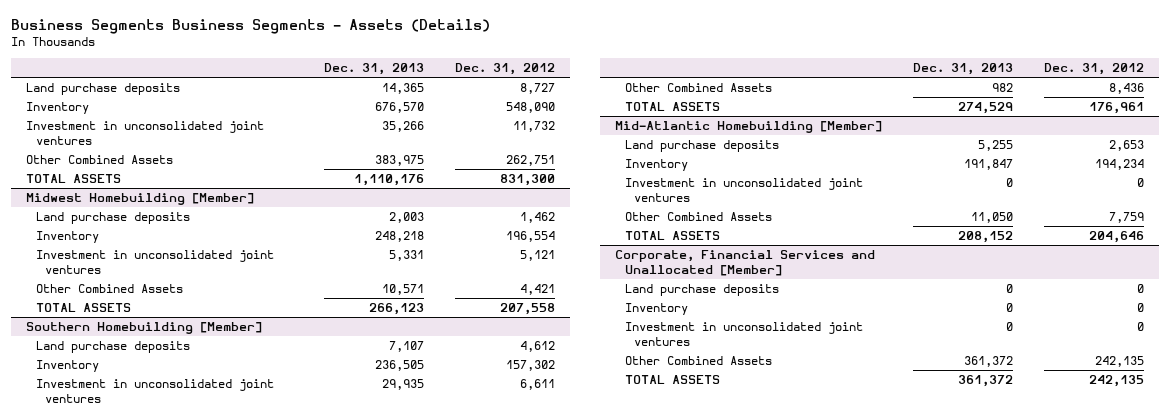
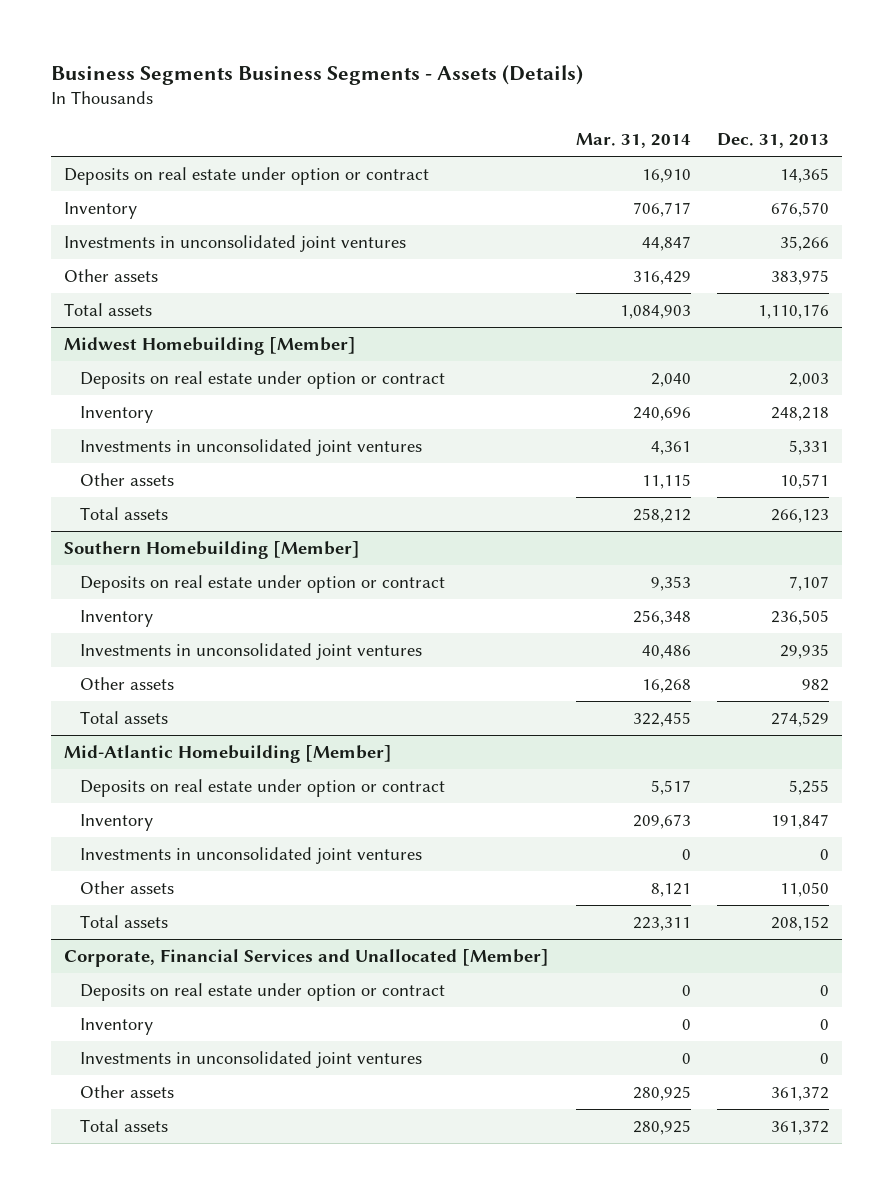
- | Dec. 31, 2013 | Dec. 31, 2012
+ | Mar. 31, 2014 | Dec. 31, 2013
- Land purchase deposits | 14,365 | 8,727
+ Deposits on real estate under option or contract | 16,910 | 14,365
- Investment in unconsolidated joint ventures | 35,266 | 11,732
- Other Combined Assets | 383,975 | 262,751
- TOTAL ASSETS | 1,110,176 | 831,300
+ Investments in unconsolidated joint ventures | 44,847 | 35,266
+ Other assets | 316,429 | 383,975
+ Total assets | 1,084,903 | 1,110,176
@ Midwest Homebuilding [Member]
- Land purchase deposits | 2,003 | 1,462
+ Deposits on real estate under option or contract | 2,040 | 2,003
- Investment in unconsolidated joint ventures | 5,331 | 5,121
- Other Combined Assets | 10,571 | 4,421
- TOTAL ASSETS | 266,123 | 207,558
+ Investments in unconsolidated joint ventures | 4,361 | 5,331
+ Other assets | 11,115 | 10,571
+ Total assets | 258,212 | 266,123
@ Southern Homebuilding [Member]
- Land purchase deposits | 7,107 | 4,612
+ Deposits on real estate under option or contract | 9,353 | 7,107
- Investment in unconsolidated joint ventures | 29,935 | 6,611
- Other Combined Assets | 982 | 8,436
- TOTAL ASSETS | 274,529 | 176,961
+ Investments in unconsolidated joint ventures | 40,486 | 29,935
+ Other assets | 16,268 | 982
+ Total assets | 322,455 | 274,529
@ Mid-Atlantic Homebuilding [Member]
- Land purchase deposits | 5,255 | 2,653
+ Deposits on real estate under option or contract | 5,517 | 5,255
- Investment in unconsolidated joint ventures | 0 | 0
- Other Combined Assets | 11,050 | 7,759
- TOTAL ASSETS | 208,152 | 204,646
+ Investments in unconsolidated joint ventures | 0 | 0
+ Other assets | 8,121 | 11,050
+ Total assets | 223,311 | 208,152
@ Corporate, Financial Services and Unallocated [Member]
- Land purchase deposits | 0 | 0
+ Deposits on real estate under option or contract | 0 | 0
- Investment in unconsolidated joint ventures | 0 | 0
- Other Combined Assets | 361,372 | 242,135
- TOTAL ASSETS | 361,372 | 242,135
+ Investments in unconsolidated joint ventures | 0 | 0
+ Other assets | 280,925 | 361,372
+ Total assets | 280,925 | 361,372

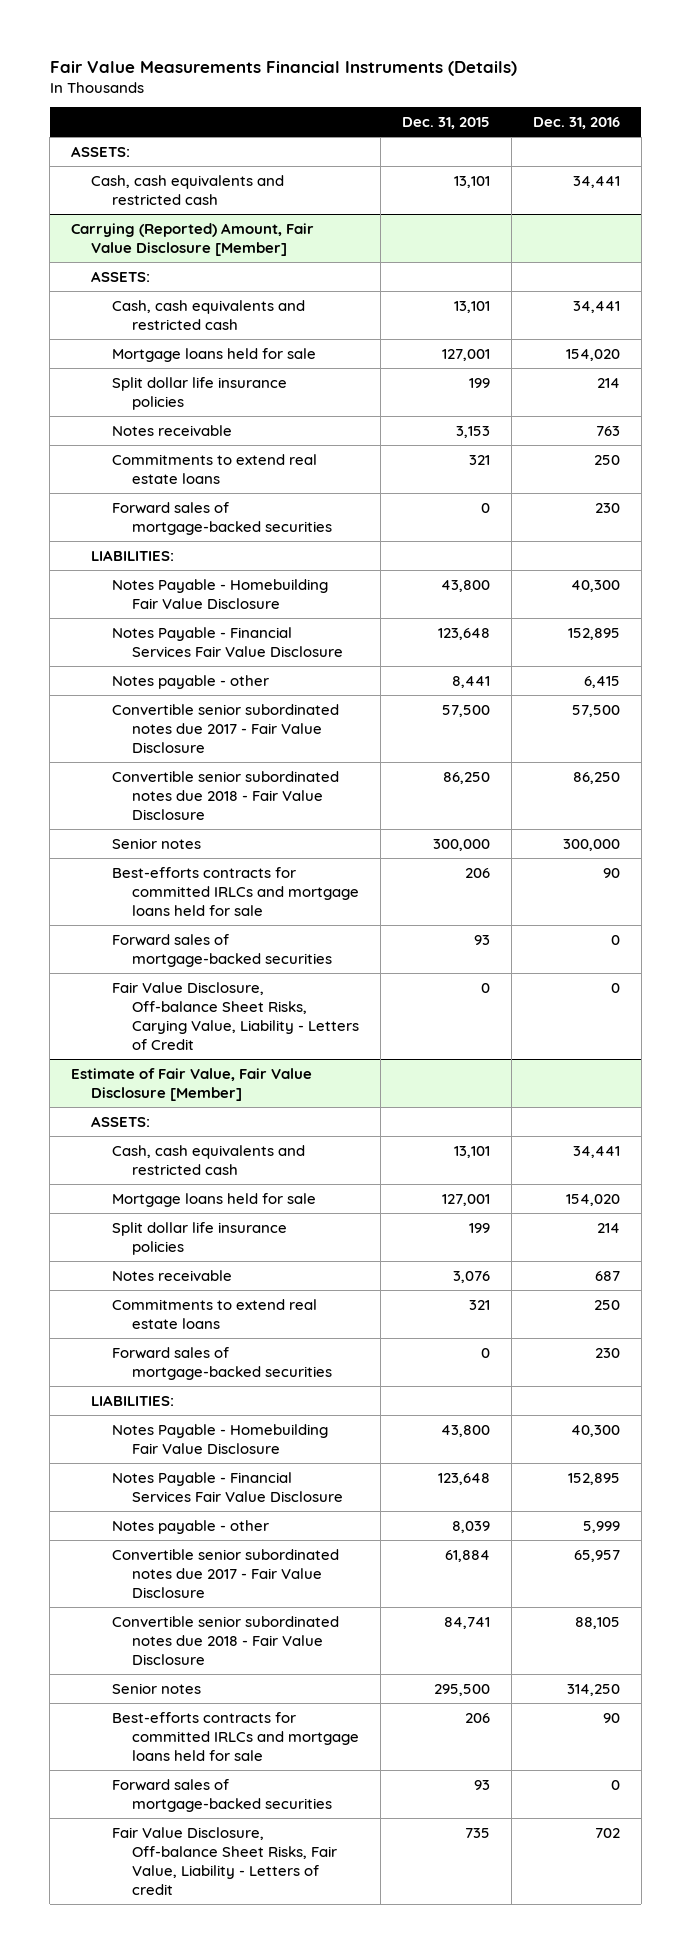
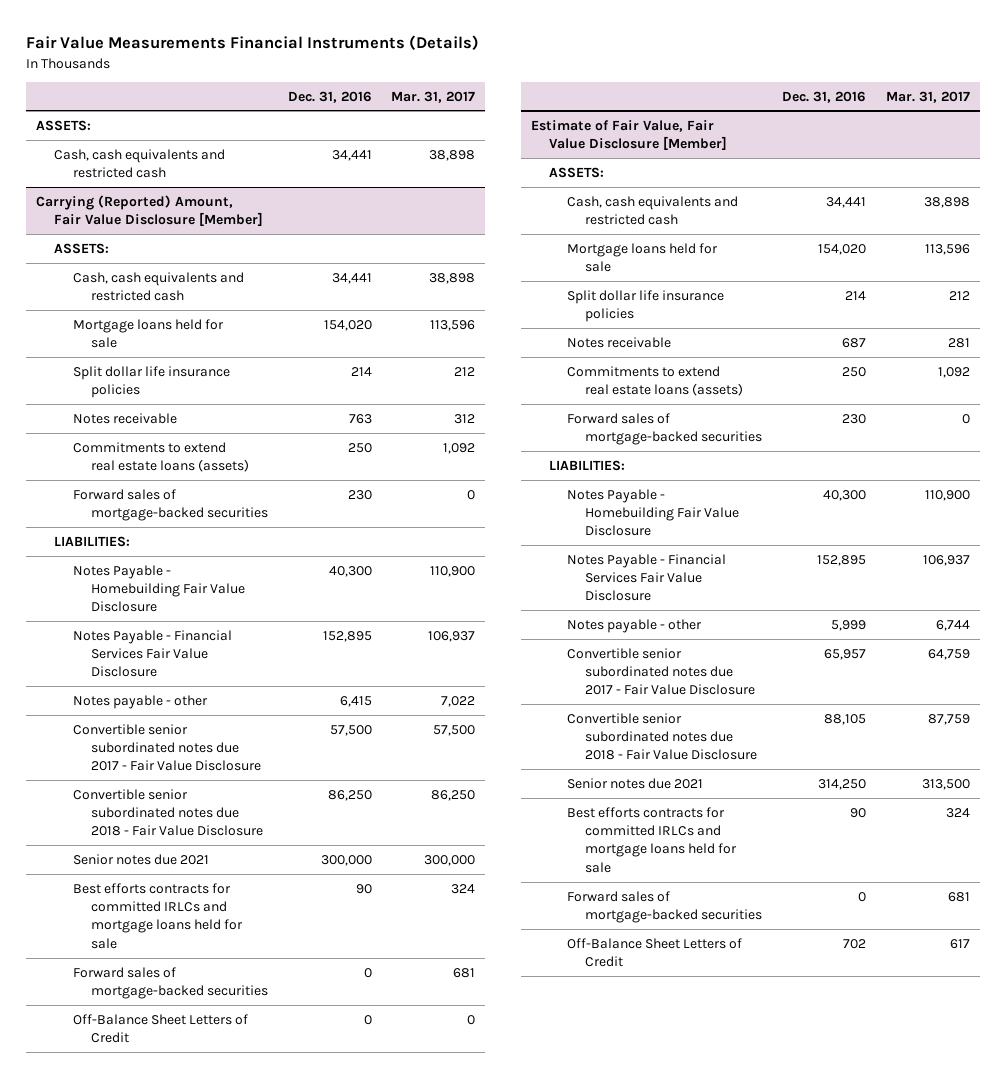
- | Dec. 31, 2015 | Dec. 31, 2016
+ | Dec. 31, 2016 | Mar. 31, 2017
@ Carrying (Reported) Amount, Fair Value Disclosure [Member]
- Commitments to extend real estate loans | 321 | 250
+ Commitments to extend real estate loans (assets) | 250 | 1,092
- Senior notes | 300,000 | 300,000
- Best-efforts contracts for committed IRLCs and mortgage loans held for sale | 206 | 90
+ Senior notes due 2021 | 300,000 | 300,000
+ Best efforts contracts for committed IRLCs and mortgage loans held for sale | 90 | 324
- Fair Value Disclosure, Off-balance Sheet Risks, Carying Value, Liability - Letters of Credit | 0 | 0
+ Off-Balance Sheet Letters of Credit | 0 | 0
@ Estimate of Fair Value, Fair Value Disclosure [Member]
- Commitments to extend real estate loans | 321 | 250
+ Commitments to extend real estate loans (assets) | 250 | 1,092
- Senior notes | 295,500 | 314,250
- Best-efforts contracts for committed IRLCs and mortgage loans held for sale | 206 | 90
+ Senior notes due 2021 | 314,250 | 313,500
+ Best efforts contracts for committed IRLCs and mortgage loans held for sale | 90 | 324
- Fair Value Disclosure, Off-balance Sheet Risks, Fair Value, Liability - Letters of credit | 735 | 702
+ Off-Balance Sheet Letters of Credit | 702 | 617

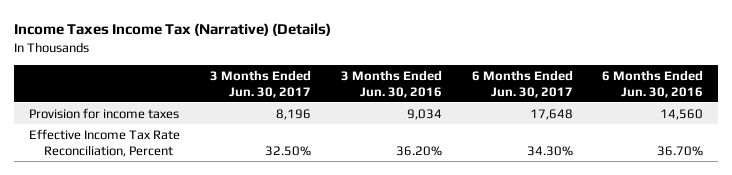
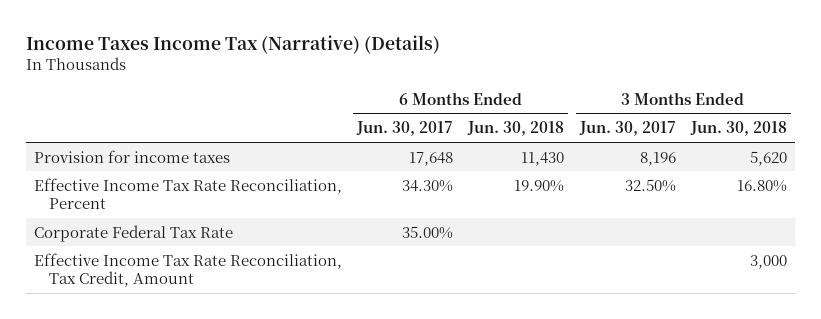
- | 3 Months Ended Jun. 30, 2017 | 3 Months Ended Jun. 30, 2016 | 6 Months Ended Jun. 30, 2017 | 6 Months Ended Jun. 30, 2016
+ | 6 Months Ended Jun. 30, 2017 | 6 Months Ended Jun. 30, 2018 | 3 Months Ended Jun. 30, 2017 | 3 Months Ended Jun. 30, 2018
+ Corporate Federal Tax Rate | 35.00% | | |
+ Effective Income Tax Rate Reconciliation, Tax Credit, Amount | | | | 3,000

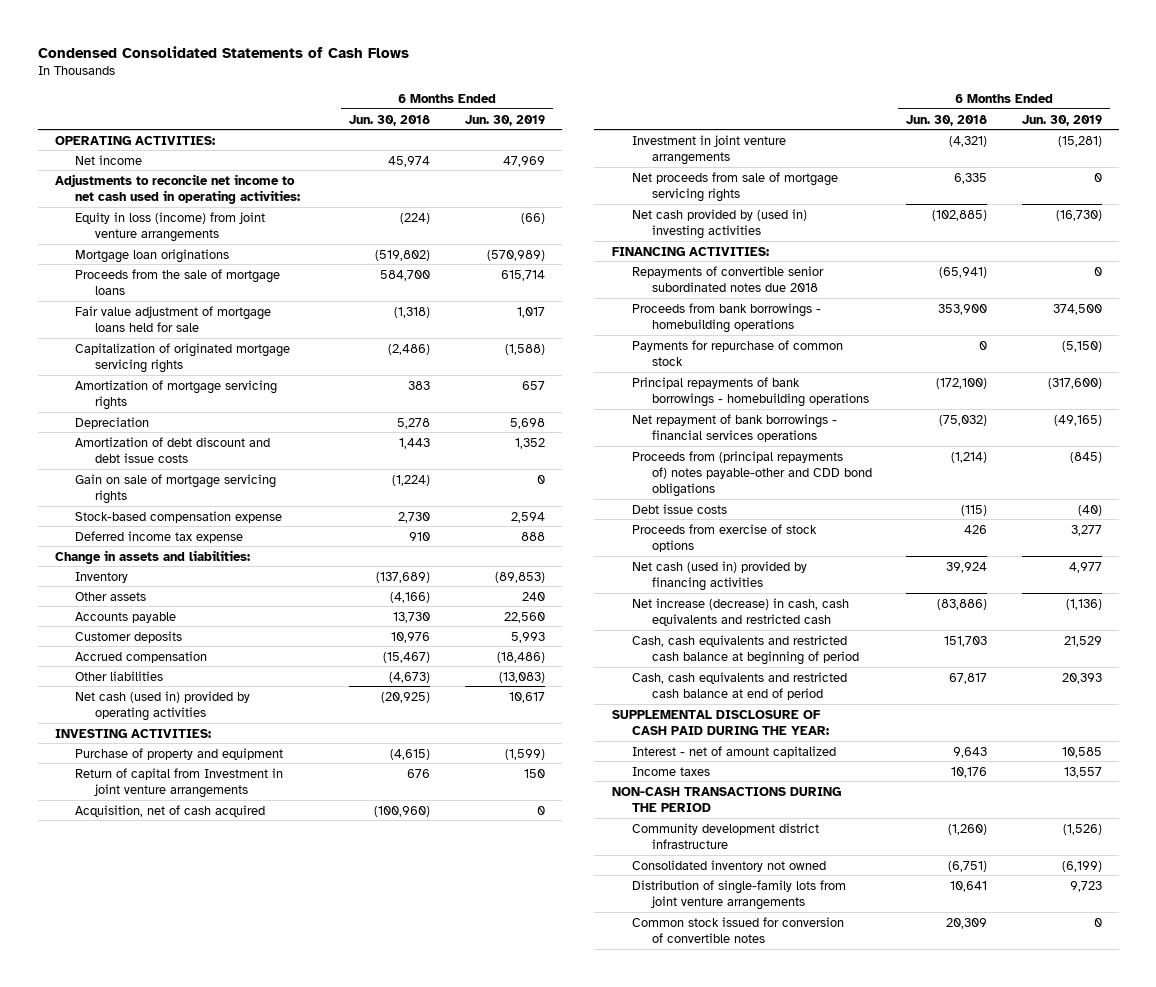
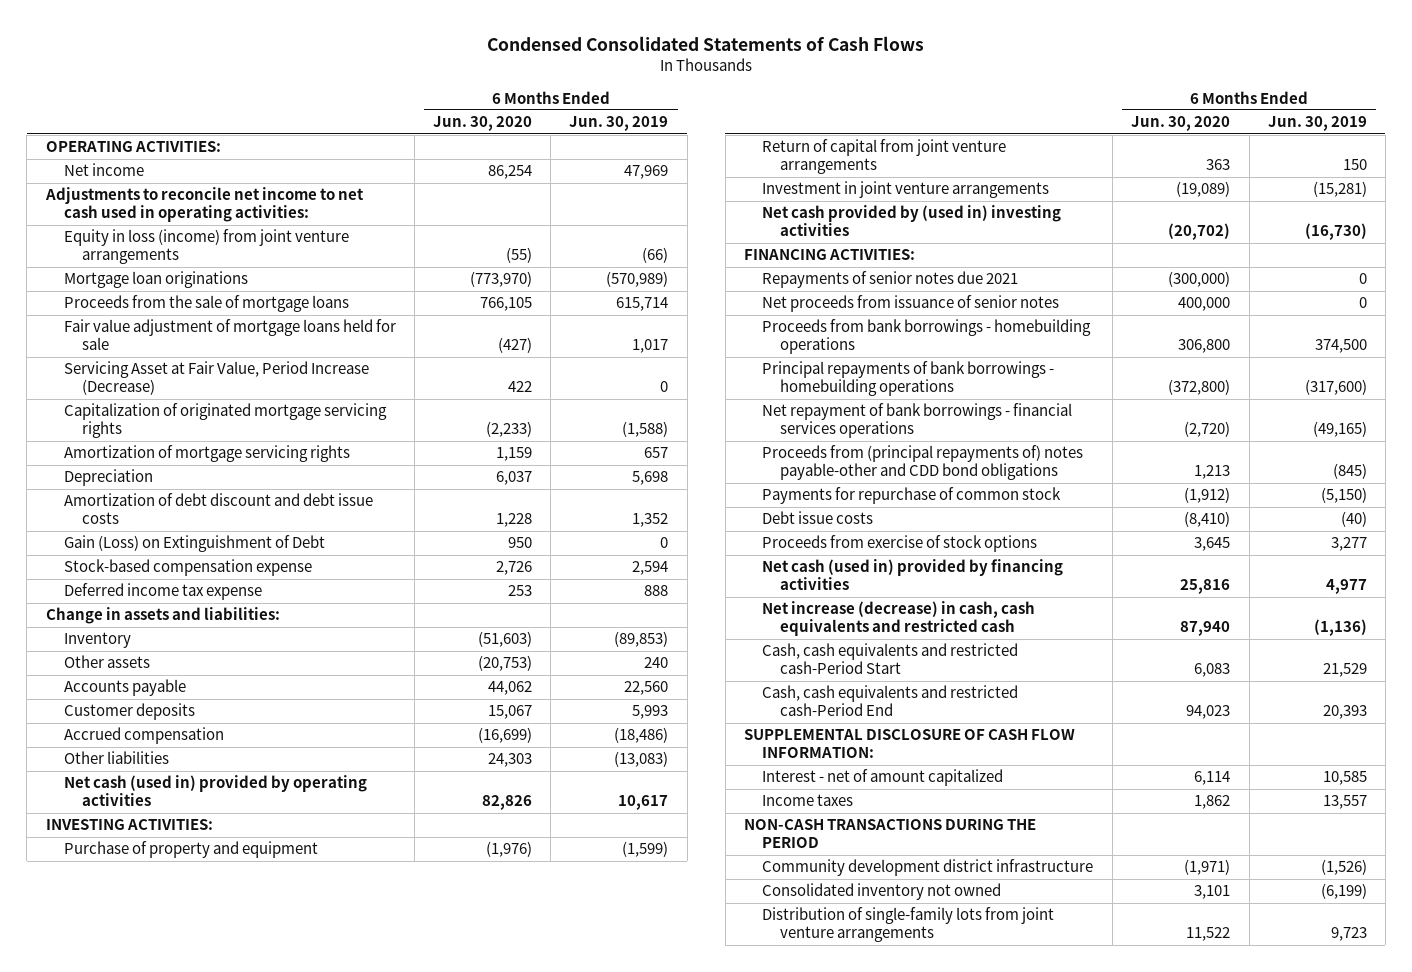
- | 6 Months Ended Jun. 30, 2018 | 6 Months Ended Jun. 30, 2019
+ | 6 Months Ended Jun. 30, 2020 | 6 Months Ended Jun. 30, 2019
+ Servicing Asset at Fair Value, Period Increase (Decrease) | 422 | 0
- Gain on sale of mortgage servicing rights | (1,224) | 0
+ Gain (Loss) on Extinguishment of Debt | 950 | 0
- Return of capital from Investment in joint venture arrangements | 676 | 150
- Acquisition, net of cash acquired | (100,960) | 0
+ Return of capital from joint venture arrangements | 363 | 150
- Net proceeds from sale of mortgage servicing rights | 6,335 | 0
- Repayments of convertible senior subordinated notes due 2018 | (65,941) | 0
+ Repayments of senior notes due 2021 | (300,000) | 0
+ Net proceeds from issuance of senior notes | 400,000 | 0
moved down: Payments for repurchase of common stock | (1,912) | (5,150)
- Cash, cash equivalents and restricted cash balance at beginning of period | 151,703 | 21,529
- Cash, cash equivalents and restricted cash balance at end of period | 67,817 | 20,393
- SUPPLEMENTAL DISCLOSURE OF CASH PAID DURING THE YEAR:
+ Cash, cash equivalents and restricted cash-Period Start | 6,083 | 21,529
+ Cash, cash equivalents and restricted cash-Period End | 94,023 | 20,393
+ SUPPLEMENTAL DISCLOSURE OF CASH FLOW INFORMATION:
- Common stock issued for conversion of convertible notes | 20,309 | 0

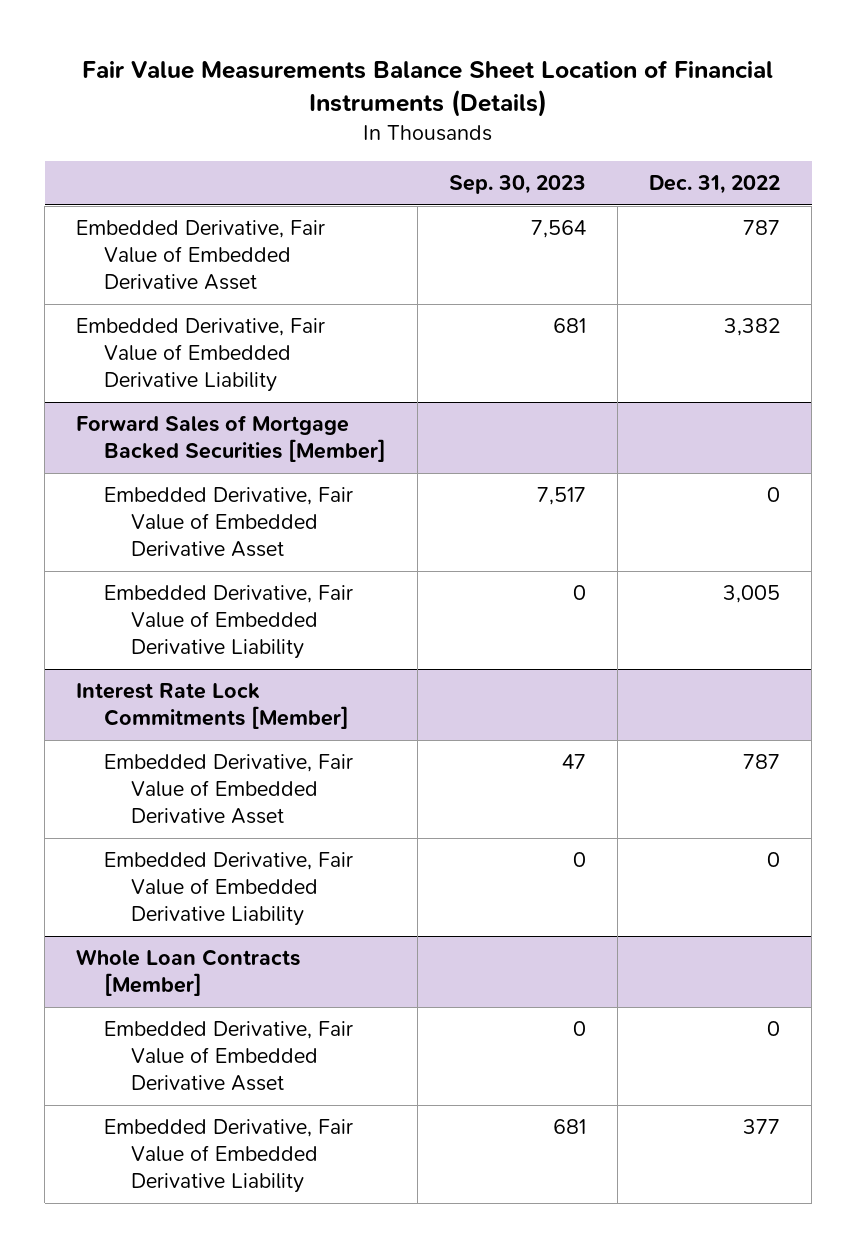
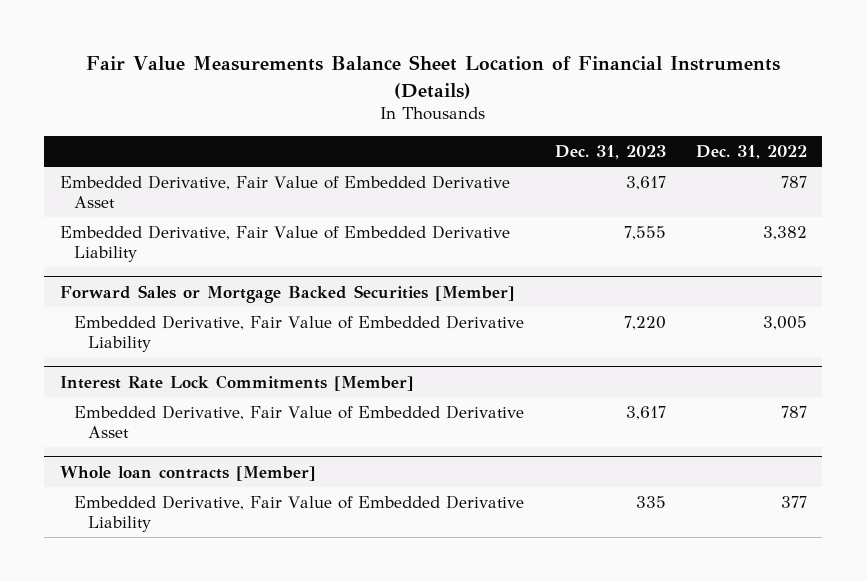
- | Sep. 30, 2023 | Dec. 31, 2022
+ | Dec. 31, 2023 | Dec. 31, 2022
- Forward Sales of Mortgage Backed Securities [Member]
- Embedded Derivative, Fair Value of Embedded Derivative Asset | 7,517 | 0
+ Forward Sales or Mortgage Backed Securities [Member]
@ Interest Rate Lock Commitments [Member]
- Embedded Derivative, Fair Value of Embedded Derivative Liability | 0 | 0
- Whole Loan Contracts [Member]
- Embedded Derivative, Fair Value of Embedded Derivative Asset | 0 | 0
+ Whole loan contracts [Member]

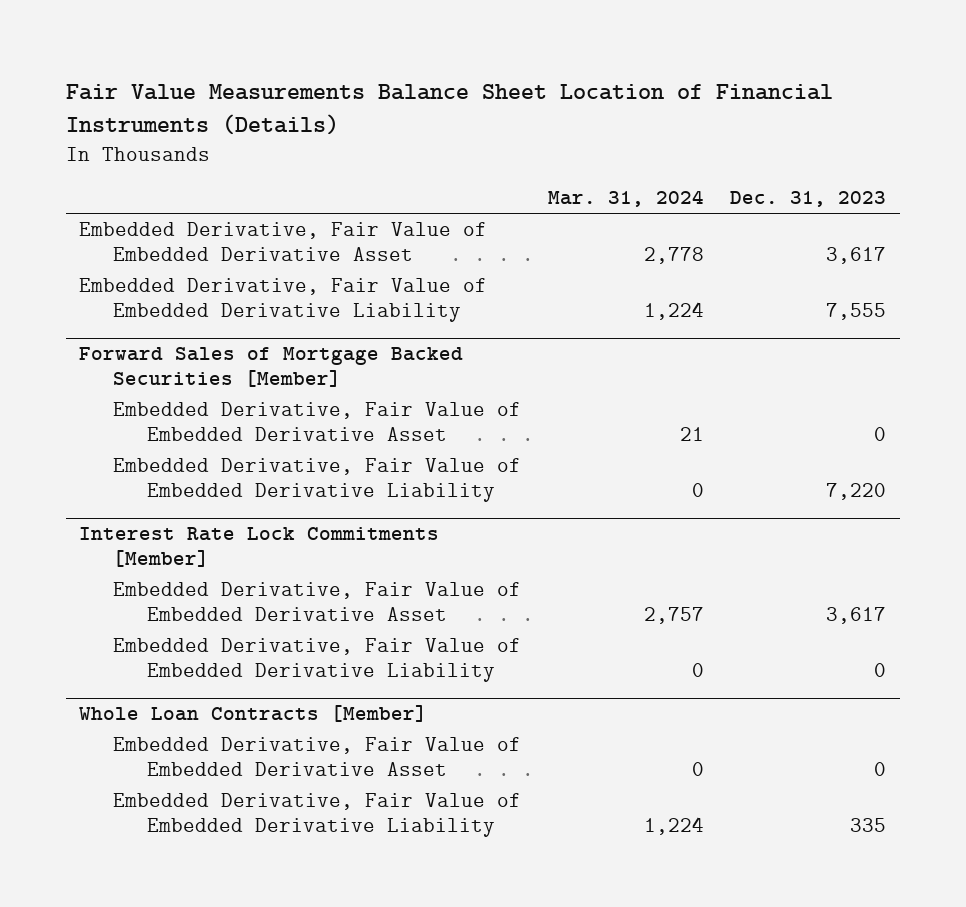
- | Dec. 31, 2023 | Dec. 31, 2022
+ | Mar. 31, 2024 | Dec. 31, 2023
- Forward Sales or Mortgage Backed Securities [Member]
+ Forward Sales of Mortgage Backed Securities [Member]
+ Embedded Derivative, Fair Value of Embedded Derivative Asset | 21 | 0
- Whole loan contracts [Member]
@ Interest Rate Lock Commitments [Member]
+ Embedded Derivative, Fair Value of Embedded Derivative Liability | 0 | 0
+ Whole Loan Contracts [Member]
+ Embedded Derivative, Fair Value of Embedded Derivative Asset | 0 | 0

